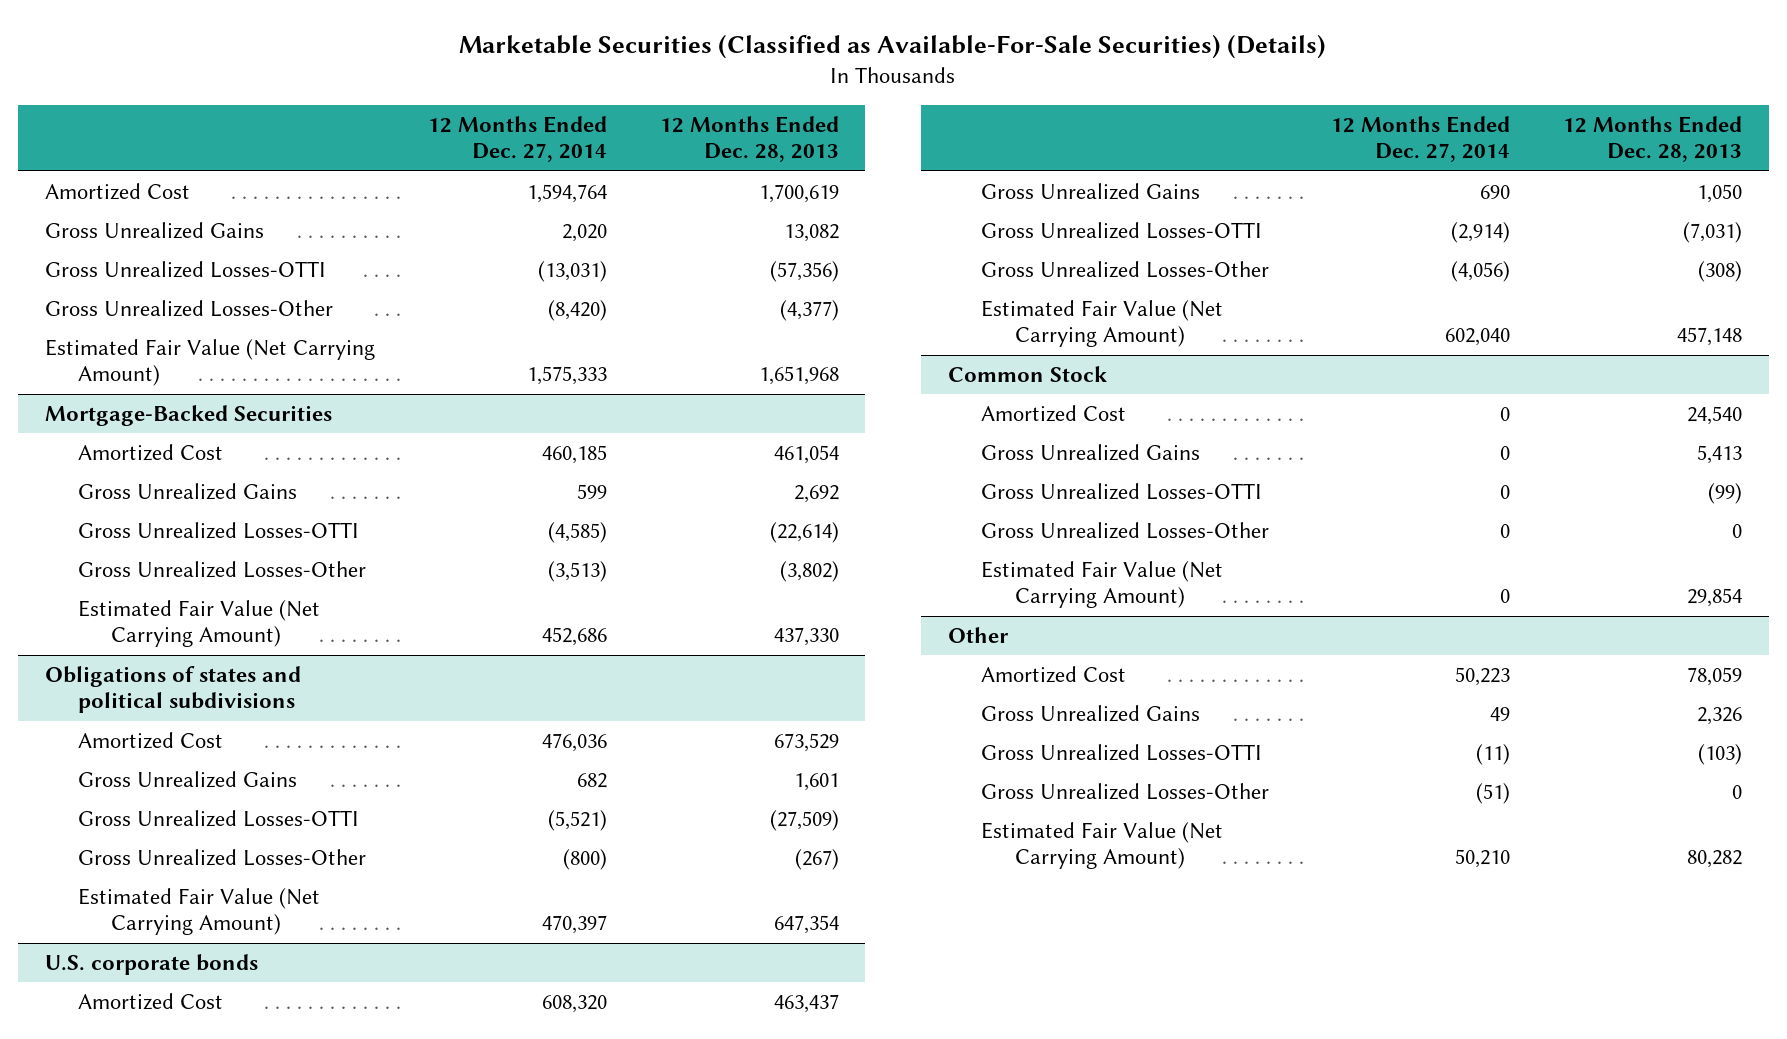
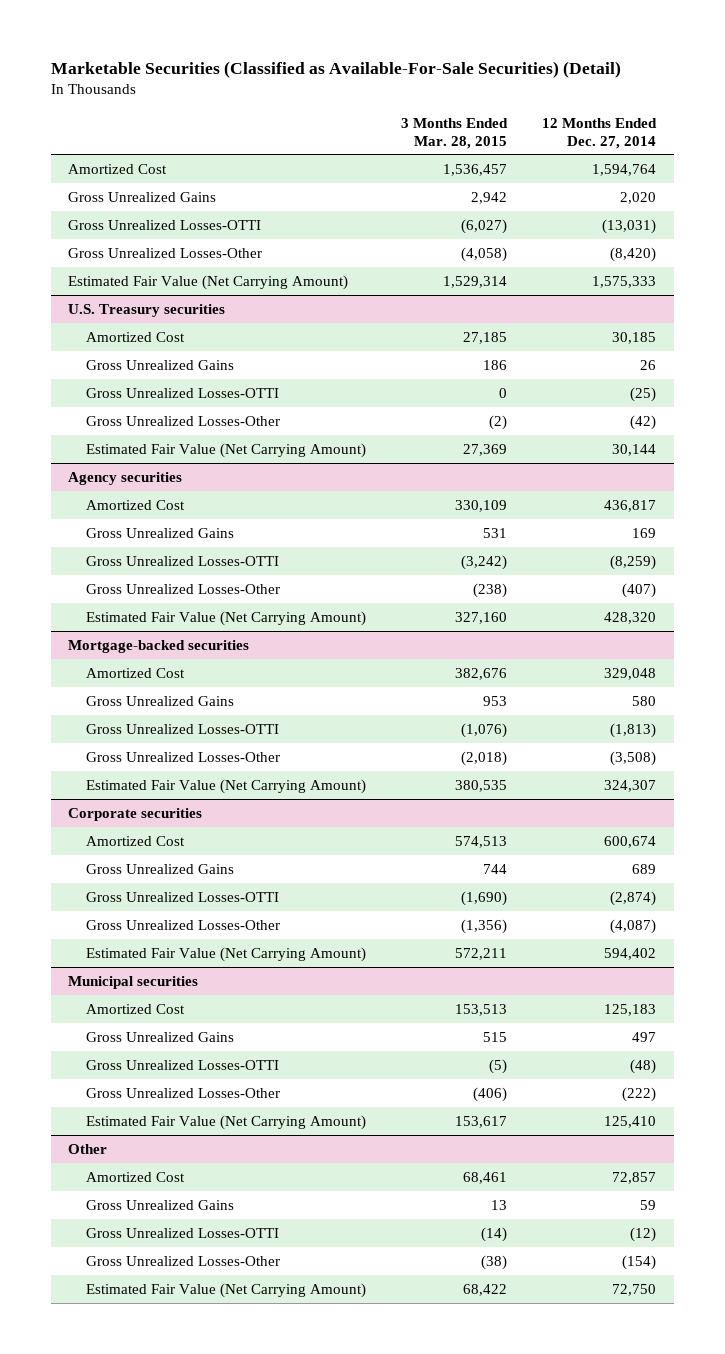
- Marketable Securities (Classified as Available-For-Sale Securities) (Details)
+ Marketable Securities (Classified as Available-For-Sale Securities) (Detail)
- | 12 Months Ended Dec. 27, 2014 | 12 Months Ended Dec. 28, 2013
+ | 3 Months Ended Mar. 28, 2015 | 12 Months Ended Dec. 27, 2014
- Mortgage-Backed Securities
- Amortized Cost | 460,185 | 461,054
- Gross Unrealized Gains | 599 | 2,692
- Gross Unrealized Losses-OTTI | (4,585) | (22,614)
- Gross Unrealized Losses-Other | (3,513) | (3,802)
- Estimated Fair Value (Net Carrying Amount) | 452,686 | 437,330
- Obligations of states and political subdivisions
- Amortized Cost | 476,036 | 673,529
- Gross Unrealized Gains | 682 | 1,601
- Gross Unrealized Losses-OTTI | (5,521) | (27,509)
- Gross Unrealized Losses-Other | (800) | (267)
- Estimated Fair Value (Net Carrying Amount) | 470,397 | 647,354
- U.S. corporate bonds
- Amortized Cost | 608,320 | 463,437
- Gross Unrealized Gains | 690 | 1,050
- Gross Unrealized Losses-OTTI | (2,914) | (7,031)
- Gross Unrealized Losses-Other | (4,056) | (308)
- Estimated Fair Value (Net Carrying Amount) | 602,040 | 457,148
- Common Stock
- Amortized Cost | 0 | 24,540
- Gross Unrealized Gains | 0 | 5,413
- Gross Unrealized Losses-OTTI | 0 | (99)
- Gross Unrealized Losses-Other | 0 | 0
- Estimated Fair Value (Net Carrying Amount) | 0 | 29,854
+ U.S. Treasury securities
+ Amortized Cost | 27,185 | 30,185
+ Gross Unrealized Gains | 186 | 26
+ Gross Unrealized Losses-OTTI | 0 | (25)
+ Gross Unrealized Losses-Other | (2) | (42)
+ Estimated Fair Value (Net Carrying Amount) | 27,369 | 30,144
+ Agency securities
+ Amortized Cost | 330,109 | 436,817
+ Gross Unrealized Gains | 531 | 169
+ Gross Unrealized Losses-OTTI | (3,242) | (8,259)
+ Gross Unrealized Losses-Other | (238) | (407)
+ Estimated Fair Value (Net Carrying Amount) | 327,160 | 428,320
+ Mortgage-backed securities
+ Amortized Cost | 382,676 | 329,048
+ Gross Unrealized Gains | 953 | 580
+ Gross Unrealized Losses-OTTI | (1,076) | (1,813)
+ Gross Unrealized Losses-Other | (2,018) | (3,508)
+ Estimated Fair Value (Net Carrying Amount) | 380,535 | 324,307
+ Corporate securities
+ Amortized Cost | 574,513 | 600,674
+ Gross Unrealized Gains | 744 | 689
+ Gross Unrealized Losses-OTTI | (1,690) | (2,874)
+ Gross Unrealized Losses-Other | (1,356) | (4,087)
+ Estimated Fair Value (Net Carrying Amount) | 572,211 | 594,402
+ Municipal securities
+ Amortized Cost | 153,513 | 125,183
+ Gross Unrealized Gains | 515 | 497
+ Gross Unrealized Losses-OTTI | (5) | (48)
+ Gross Unrealized Losses-Other | (406) | (222)
+ Estimated Fair Value (Net Carrying Amount) | 153,617 | 125,410
@ Other
- Amortized Cost | 50,223 | 78,059
- Gross Unrealized Gains | 49 | 2,326
- Gross Unrealized Losses-OTTI | (11) | (103)
- Gross Unrealized Losses-Other | (51) | 0
- Estimated Fair Value (Net Carrying Amount) | 50,210 | 80,282
+ Amortized Cost | 68,461 | 72,857
+ Gross Unrealized Gains | 13 | 59
+ Gross Unrealized Losses-OTTI | (14) | (12)
+ Gross Unrealized Losses-Other | (38) | (154)
+ Estimated Fair Value (Net Carrying Amount) | 68,422 | 72,750

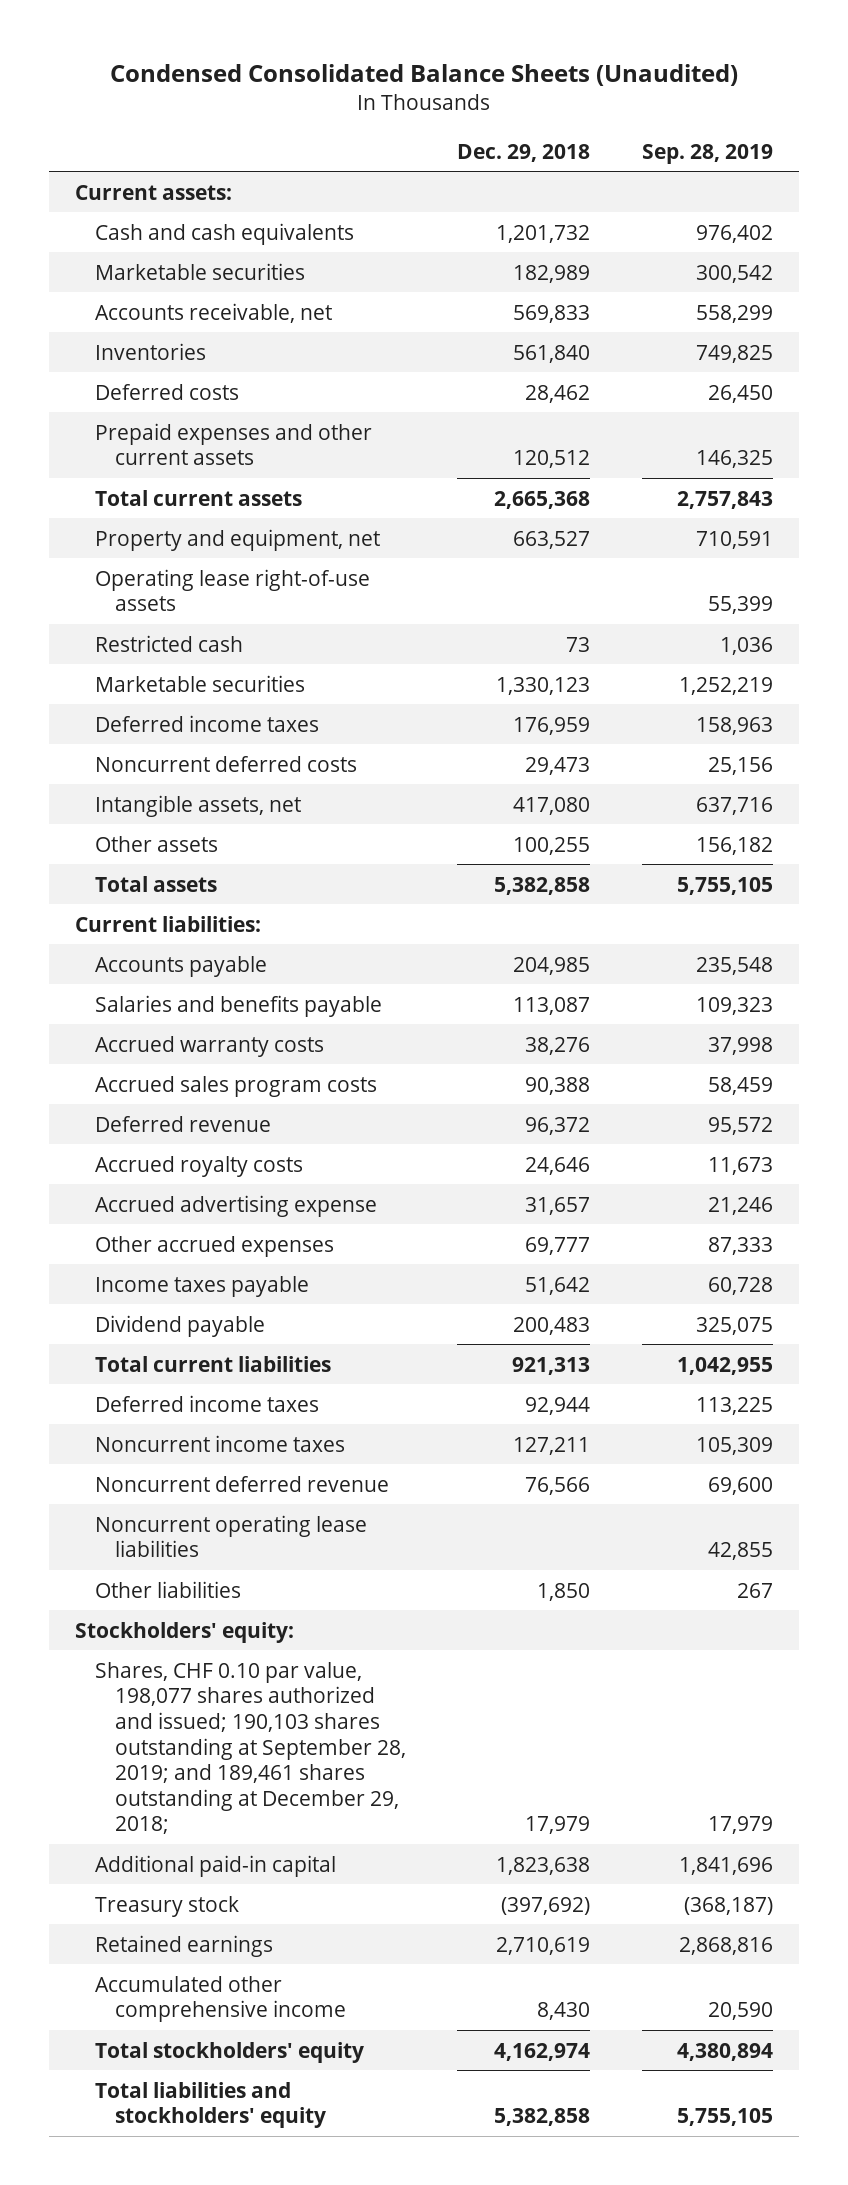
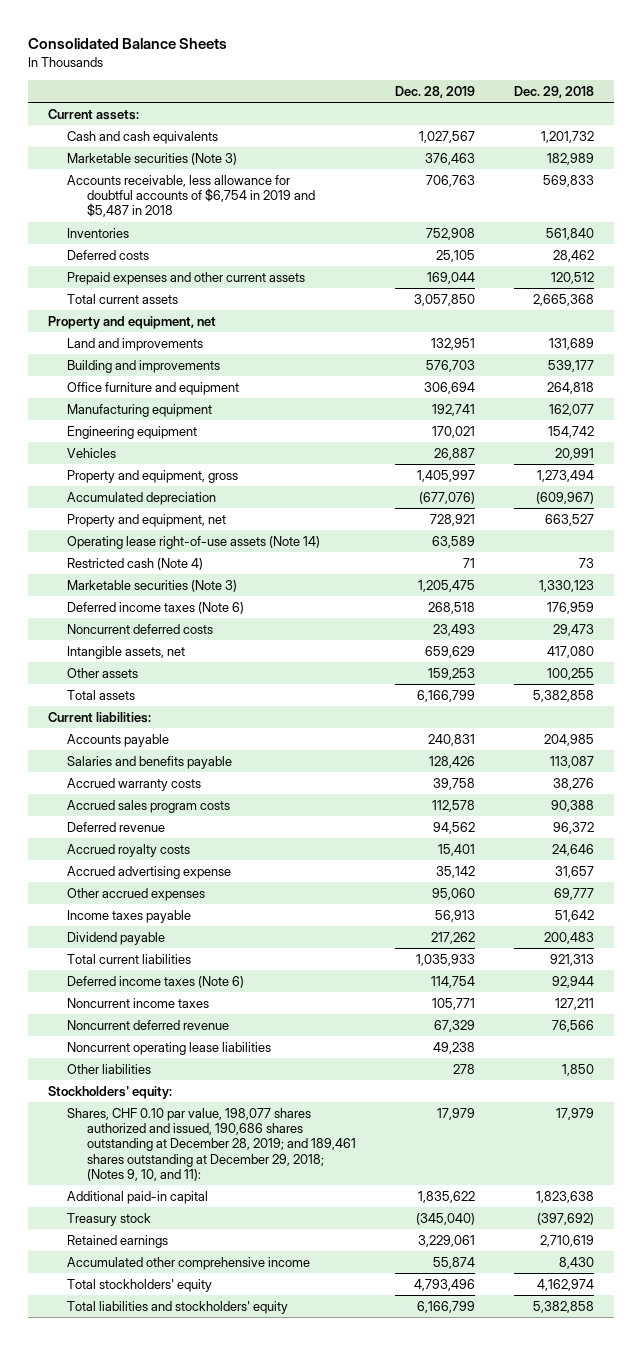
- Condensed Consolidated Balance Sheets (Unaudited)
+ Consolidated Balance Sheets
- | Dec. 29, 2018 | Sep. 28, 2019
+ | Dec. 28, 2019 | Dec. 29, 2018
- Marketable securities | 182,989 | 300,542
- Accounts receivable, net | 569,833 | 558,299
+ Marketable securities (Note 3) | 376,463 | 182,989
+ Accounts receivable, less allowance for doubtful accounts of $6,754 in 2019 and $5,487 in 2018 | 706,763 | 569,833
+ Property and equipment, net
+ Land and improvements | 132,951 | 131,689
+ Building and improvements | 576,703 | 539,177
+ Office furniture and equipment | 306,694 | 264,818
+ Manufacturing equipment | 192,741 | 162,077
+ Engineering equipment | 170,021 | 154,742
+ Vehicles | 26,887 | 20,991
+ Property and equipment, gross | 1,405,997 | 1,273,494
+ Accumulated depreciation | (677,076) | (609,967)
- Operating lease right-of-use assets | | 55,399
- Restricted cash | 73 | 1,036
- Marketable securities | 1,330,123 | 1,252,219
- Deferred income taxes | 176,959 | 158,963
+ Operating lease right-of-use assets (Note 14) | 63,589 |
+ Restricted cash (Note 4) | 71 | 73
+ Marketable securities (Note 3) | 1,205,475 | 1,330,123
+ Deferred income taxes (Note 6) | 268,518 | 176,959
- Deferred income taxes | 92,944 | 113,225
+ Deferred income taxes (Note 6) | 114,754 | 92,944
- Shares, CHF 0.10 par value, 198,077 shares authorized and issued; 190,103 shares outstanding at September 28, 2019; and 189,461 shares outstanding at December 29, 2018; | 17,979 | 17,979
+ Shares, CHF 0.10 par value, 198,077 shares authorized and issued, 190,686 shares outstanding at December 28, 2019; and 189,461 shares outstanding at December 29, 2018; (Notes 9, 10, and 11): | 17,979 | 17,979

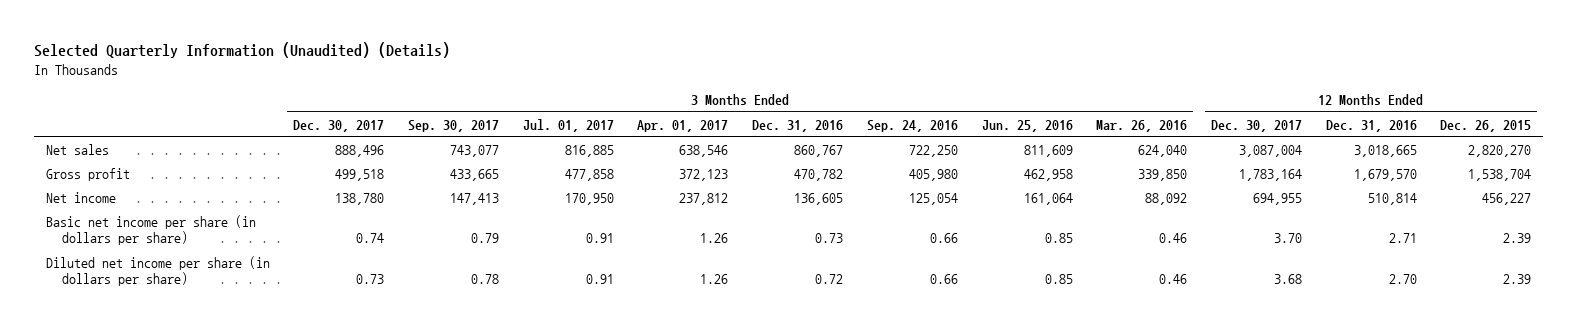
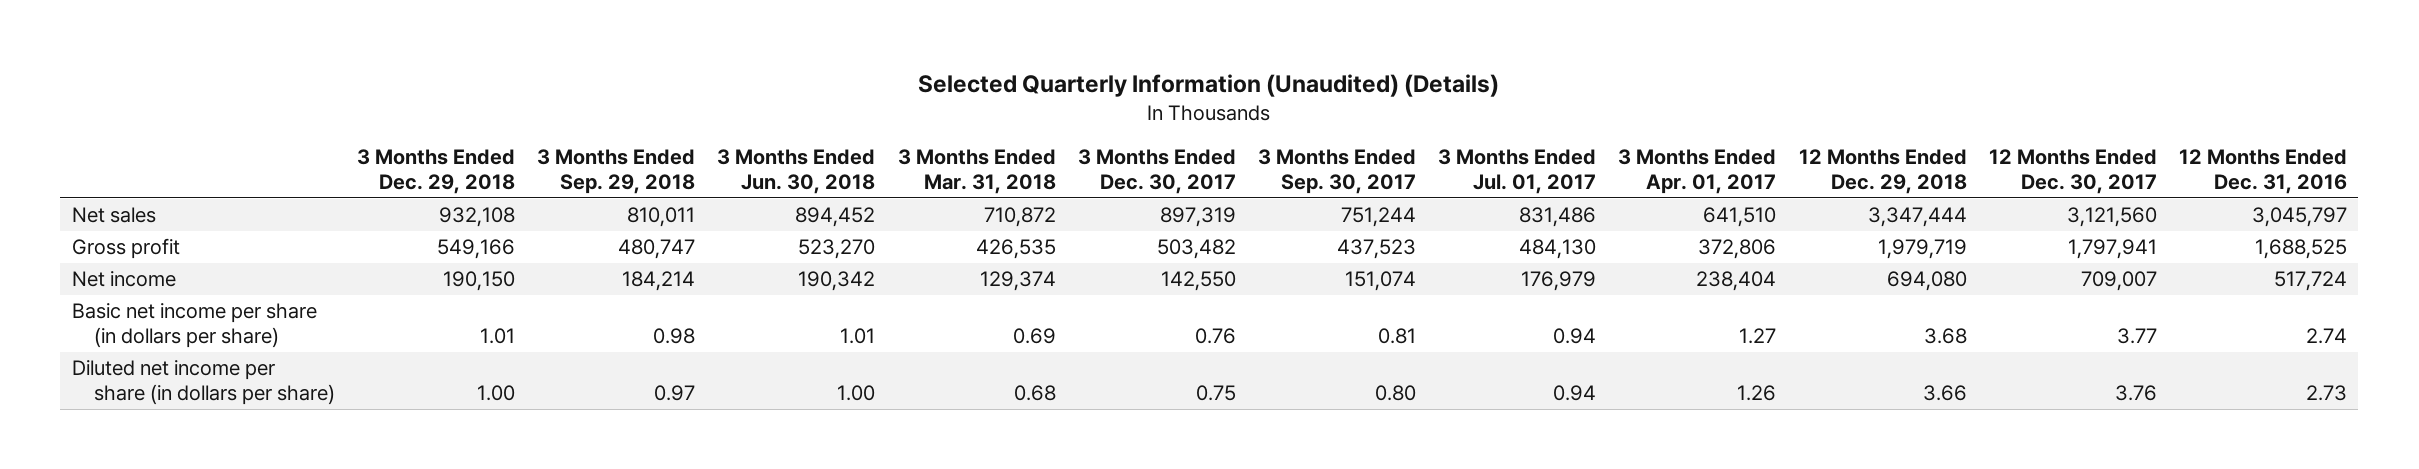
- | 3 Months Ended Dec. 30, 2017 | 3 Months Ended Sep. 30, 2017 | 3 Months Ended Jul. 01, 2017 | 3 Months Ended Apr. 01, 2017 | 3 Months Ended Dec. 31, 2016 | 3 Months Ended Sep. 24, 2016 | 3 Months Ended Jun. 25, 2016 | 3 Months Ended Mar. 26, 2016 | 12 Months Ended Dec. 30, 2017 | 12 Months Ended Dec. 31, 2016 | 12 Months Ended Dec. 26, 2015
+ | 3 Months Ended Dec. 29, 2018 | 3 Months Ended Sep. 29, 2018 | 3 Months Ended Jun. 30, 2018 | 3 Months Ended Mar. 31, 2018 | 3 Months Ended Dec. 30, 2017 | 3 Months Ended Sep. 30, 2017 | 3 Months Ended Jul. 01, 2017 | 3 Months Ended Apr. 01, 2017 | 12 Months Ended Dec. 29, 2018 | 12 Months Ended Dec. 30, 2017 | 12 Months Ended Dec. 31, 2016
- Net sales | 888,496 | 743,077 | 816,885 | 638,546 | 860,767 | 722,250 | 811,609 | 624,040 | 3,087,004 | 3,018,665 | 2,820,270
- Gross profit | 499,518 | 433,665 | 477,858 | 372,123 | 470,782 | 405,980 | 462,958 | 339,850 | 1,783,164 | 1,679,570 | 1,538,704
- Net income | 138,780 | 147,413 | 170,950 | 237,812 | 136,605 | 125,054 | 161,064 | 88,092 | 694,955 | 510,814 | 456,227
- Basic net income per share (in dollars per share) | 0.74 | 0.79 | 0.91 | 1.26 | 0.73 | 0.66 | 0.85 | 0.46 | 3.70 | 2.71 | 2.39
- Diluted net income per share (in dollars per share) | 0.73 | 0.78 | 0.91 | 1.26 | 0.72 | 0.66 | 0.85 | 0.46 | 3.68 | 2.70 | 2.39
+ Net sales | 932,108 | 810,011 | 894,452 | 710,872 | 897,319 | 751,244 | 831,486 | 641,510 | 3,347,444 | 3,121,560 | 3,045,797
+ Gross profit | 549,166 | 480,747 | 523,270 | 426,535 | 503,482 | 437,523 | 484,130 | 372,806 | 1,979,719 | 1,797,941 | 1,688,525
+ Net income | 190,150 | 184,214 | 190,342 | 129,374 | 142,550 | 151,074 | 176,979 | 238,404 | 694,080 | 709,007 | 517,724
+ Basic net income per share (in dollars per share) | 1.01 | 0.98 | 1.01 | 0.69 | 0.76 | 0.81 | 0.94 | 1.27 | 3.68 | 3.77 | 2.74
+ Diluted net income per share (in dollars per share) | 1.00 | 0.97 | 1.00 | 0.68 | 0.75 | 0.80 | 0.94 | 1.26 | 3.66 | 3.76 | 2.73

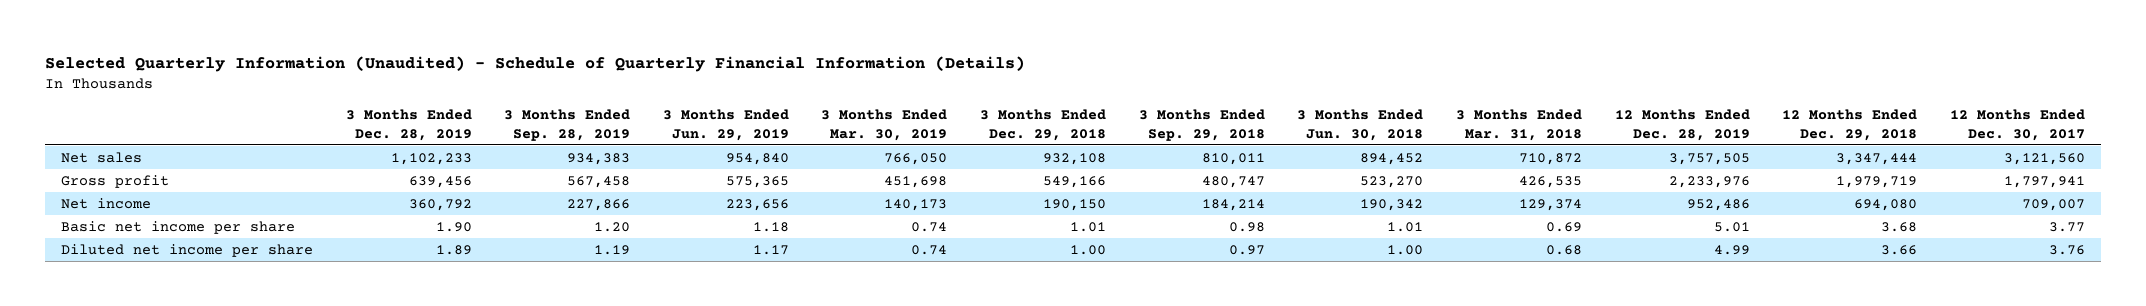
- Selected Quarterly Information (Unaudited) (Details)
+ Selected Quarterly Information (Unaudited) - Schedule of Quarterly Financial Information (Details)
- | 3 Months Ended Dec. 29, 2018 | 3 Months Ended Sep. 29, 2018 | 3 Months Ended Jun. 30, 2018 | 3 Months Ended Mar. 31, 2018 | 3 Months Ended Dec. 30, 2017 | 3 Months Ended Sep. 30, 2017 | 3 Months Ended Jul. 01, 2017 | 3 Months Ended Apr. 01, 2017 | 12 Months Ended Dec. 29, 2018 | 12 Months Ended Dec. 30, 2017 | 12 Months Ended Dec. 31, 2016
+ | 3 Months Ended Dec. 28, 2019 | 3 Months Ended Sep. 28, 2019 | 3 Months Ended Jun. 29, 2019 | 3 Months Ended Mar. 30, 2019 | 3 Months Ended Dec. 29, 2018 | 3 Months Ended Sep. 29, 2018 | 3 Months Ended Jun. 30, 2018 | 3 Months Ended Mar. 31, 2018 | 12 Months Ended Dec. 28, 2019 | 12 Months Ended Dec. 29, 2018 | 12 Months Ended Dec. 30, 2017
- Basic net income per share (in dollars per share) | 1.01 | 0.98 | 1.01 | 0.69 | 0.76 | 0.81 | 0.94 | 1.27 | 3.68 | 3.77 | 2.74
- Diluted net income per share (in dollars per share) | 1.00 | 0.97 | 1.00 | 0.68 | 0.75 | 0.80 | 0.94 | 1.26 | 3.66 | 3.76 | 2.73
+ Basic net income per share | 1.90 | 1.20 | 1.18 | 0.74 | 1.01 | 0.98 | 1.01 | 0.69 | 5.01 | 3.68 | 3.77
+ Diluted net income per share | 1.89 | 1.19 | 1.17 | 0.74 | 1.00 | 0.97 | 1.00 | 0.68 | 4.99 | 3.66 | 3.76

